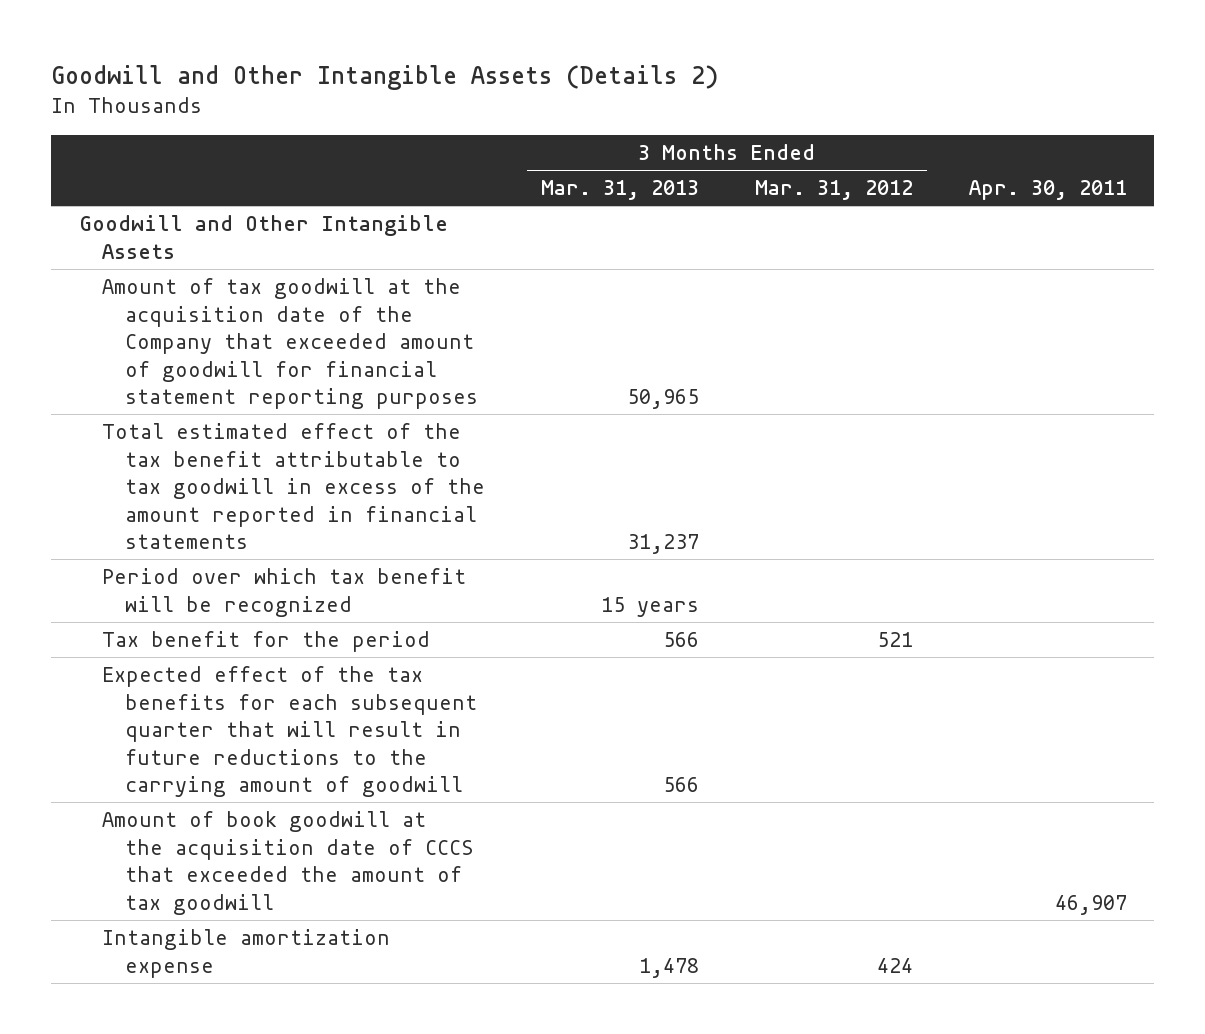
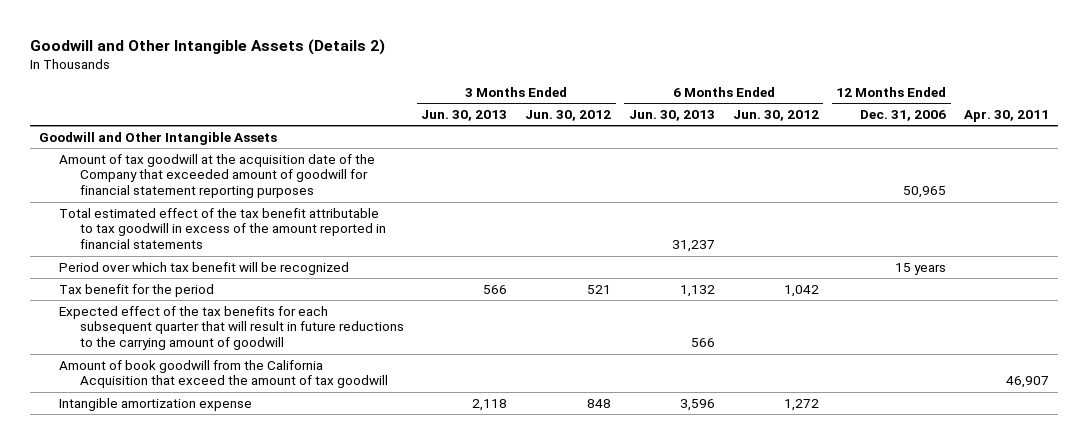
- | 3 Months Ended Mar. 31, 2013 | 3 Months Ended Mar. 31, 2012 | Apr. 30, 2011
+ | 3 Months Ended Jun. 30, 2013 | 3 Months Ended Jun. 30, 2012 | 6 Months Ended Jun. 30, 2013 | 6 Months Ended Jun. 30, 2012 | 12 Months Ended Dec. 31, 2006 | Apr. 30, 2011
- Amount of book goodwill at the acquisition date of CCCS that exceeded the amount of tax goodwill | | | 46,907
+ Amount of book goodwill from the California Acquisition that exceed the amount of tax goodwill | | | | | | 46,907

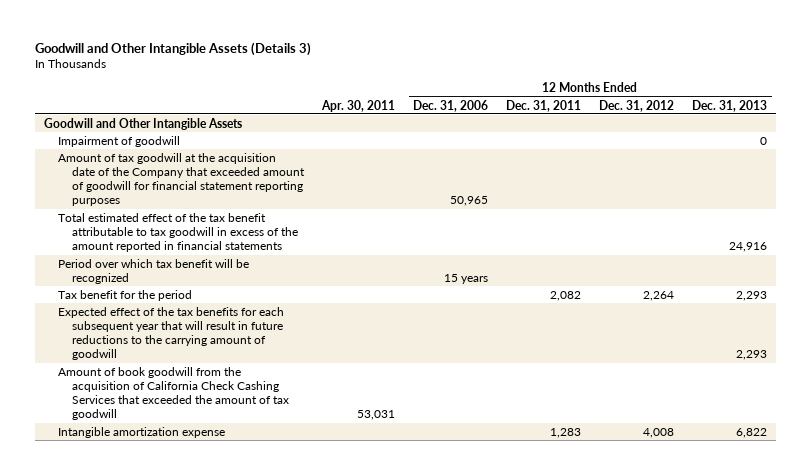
- Goodwill and Other Intangible Assets (Details 2)
+ Goodwill and Other Intangible Assets (Details 3)
- | 3 Months Ended Jun. 30, 2013 | 3 Months Ended Jun. 30, 2012 | 6 Months Ended Jun. 30, 2013 | 6 Months Ended Jun. 30, 2012 | 12 Months Ended Dec. 31, 2006 | Apr. 30, 2011
+ | Apr. 30, 2011 | 12 Months Ended Dec. 31, 2006 | 12 Months Ended Dec. 31, 2011 | 12 Months Ended Dec. 31, 2012 | 12 Months Ended Dec. 31, 2013
+ Impairment of goodwill | | | | | 0
- Expected effect of the tax benefits for each subsequent quarter that will result in future reductions to the carrying amount of goodwill | | | 566 | | |
- Amount of book goodwill from the California Acquisition that exceed the amount of tax goodwill | | | | | | 46,907
+ Expected effect of the tax benefits for each subsequent year that will result in future reductions to the carrying amount of goodwill | | | | | 2,293
+ Amount of book goodwill from the acquisition of California Check Cashing Services that exceeded the amount of tax goodwill | 53,031 | | | |

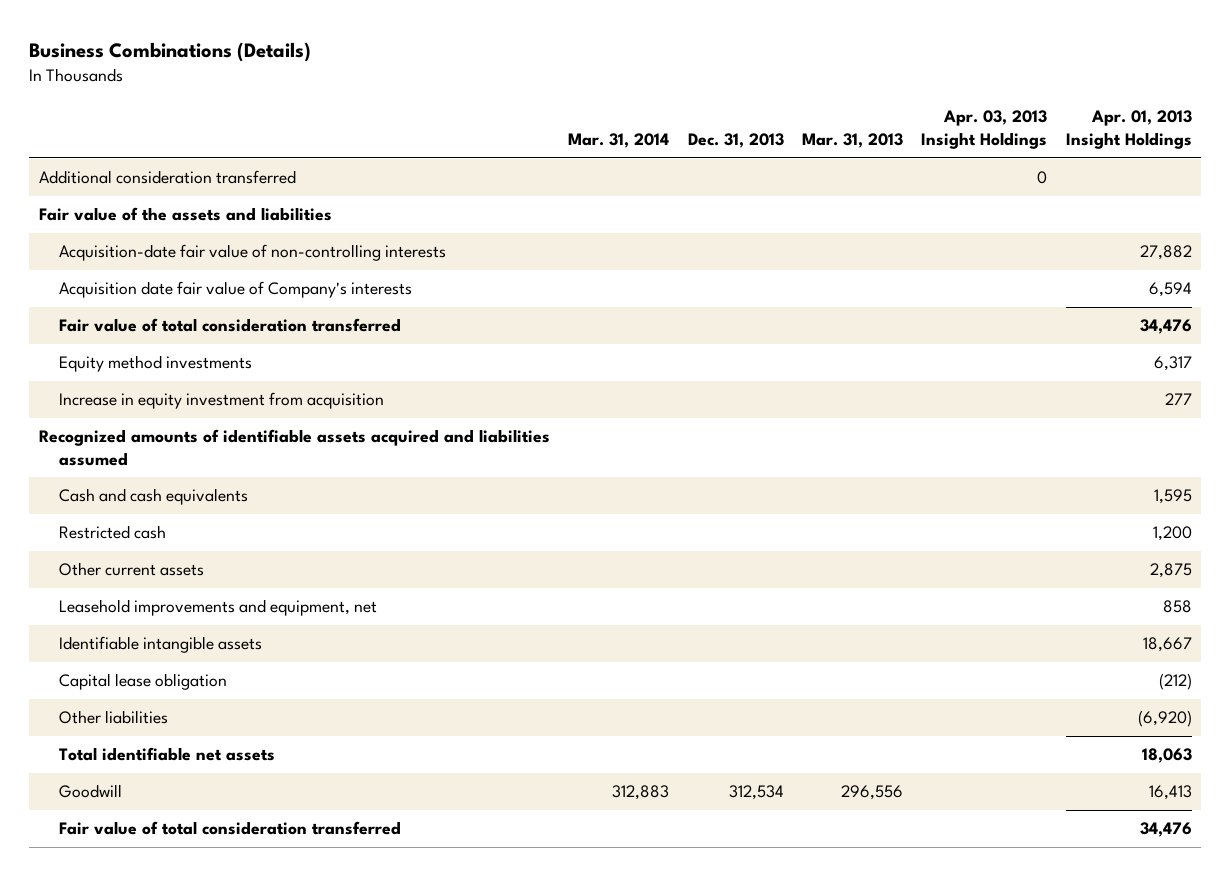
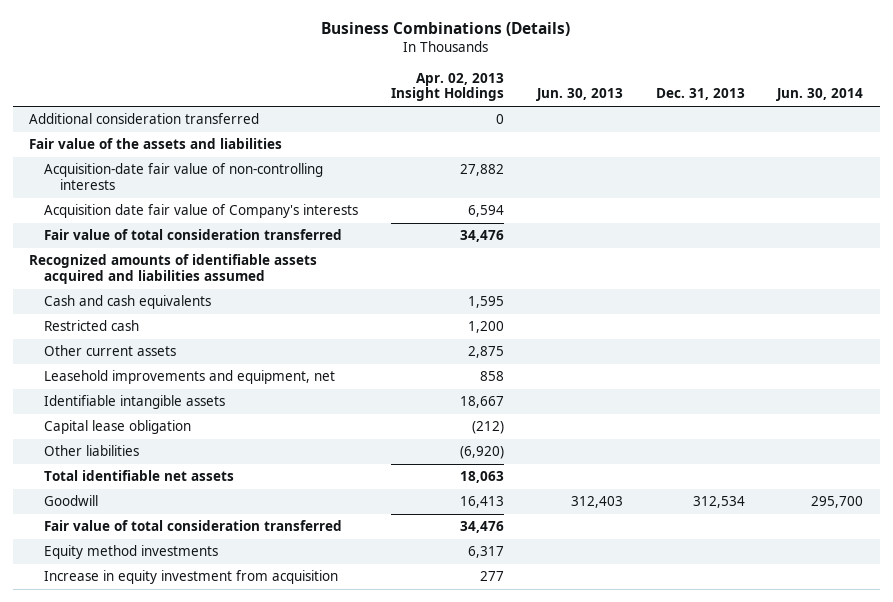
- | Mar. 31, 2014 | Dec. 31, 2013 | Mar. 31, 2013 | Apr. 03, 2013 Insight Holdings | Apr. 01, 2013 Insight Holdings
+ | Apr. 02, 2013 Insight Holdings | Jun. 30, 2013 | Dec. 31, 2013 | Jun. 30, 2014
moved down: Equity method investments | 6,317 | | |
moved down: Increase in equity investment from acquisition | 277 | | |

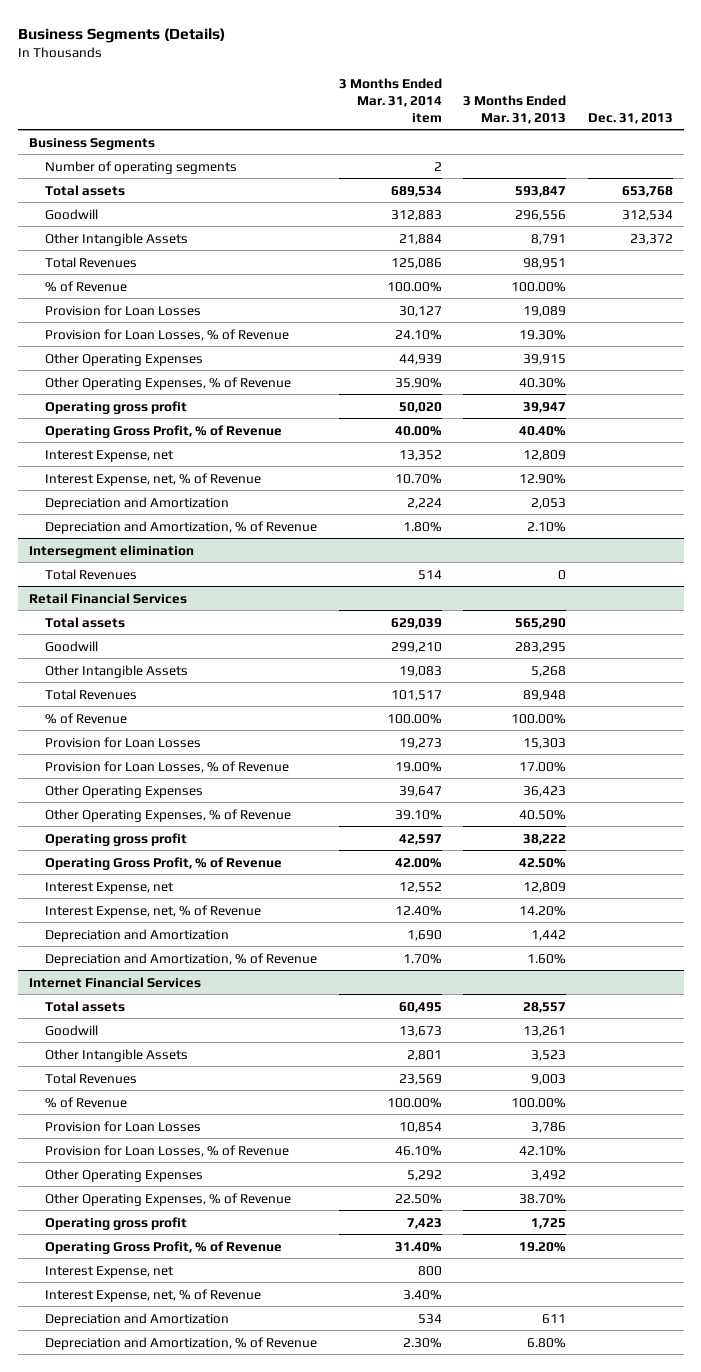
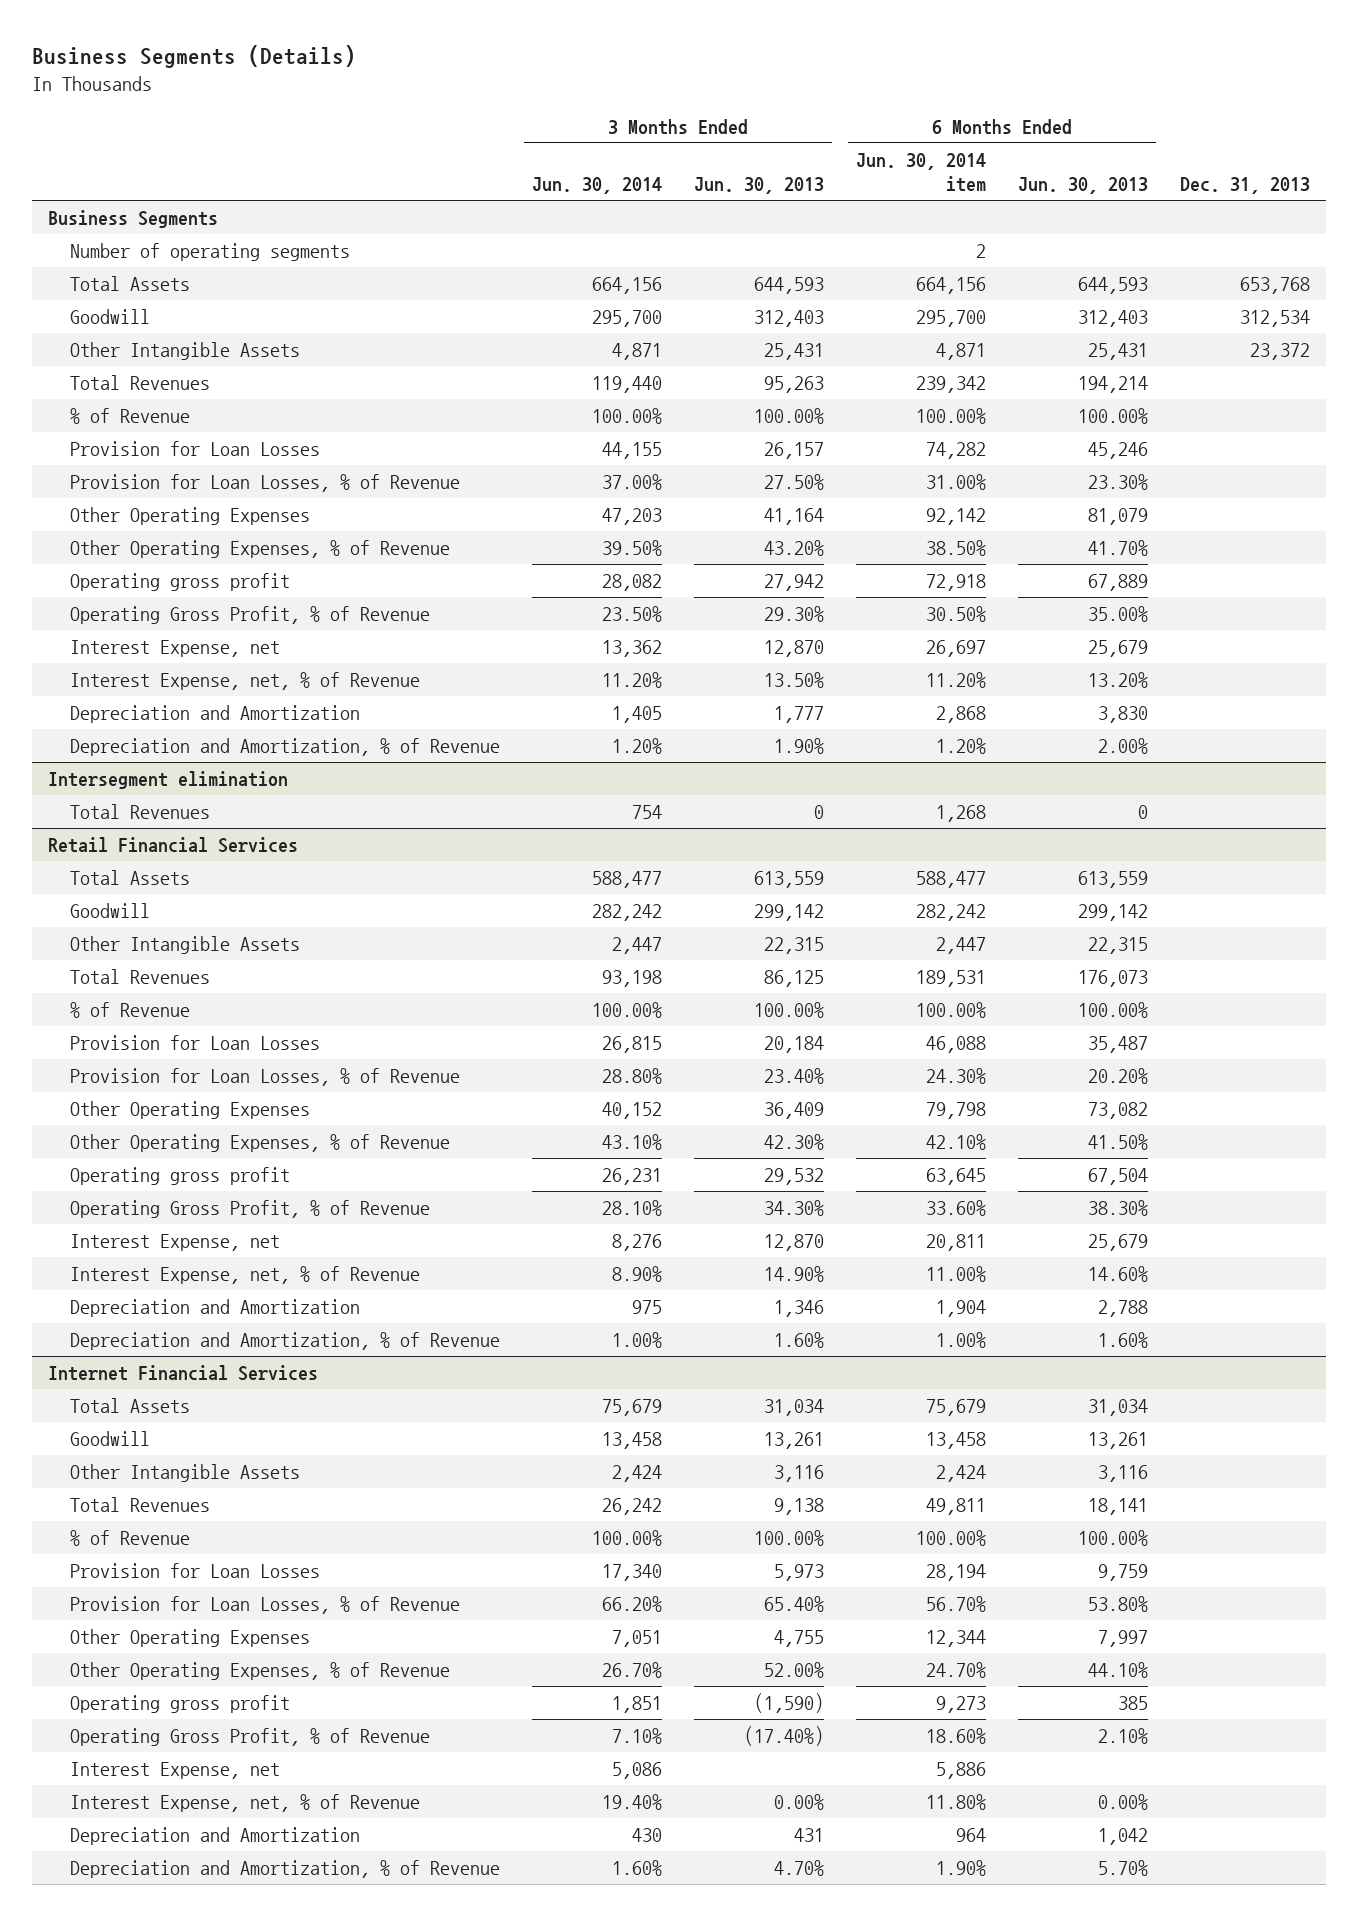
- | 3 Months Ended Mar. 31, 2014 item | 3 Months Ended Mar. 31, 2013 | Dec. 31, 2013
+ | 3 Months Ended Jun. 30, 2014 | 3 Months Ended Jun. 30, 2013 | 6 Months Ended Jun. 30, 2014 item | 6 Months Ended Jun. 30, 2013 | Dec. 31, 2013
- Total assets | 689,534 | 593,847 | 653,768
+ Total Assets | 664,156 | 644,593 | 664,156 | 644,593 | 653,768
@ Retail Financial Services
- Total assets | 629,039 | 565,290 |
+ Total Assets | 588,477 | 613,559 | 588,477 | 613,559 |
@ Internet Financial Services
- Total assets | 60,495 | 28,557 |
+ Total Assets | 75,679 | 31,034 | 75,679 | 31,034 |

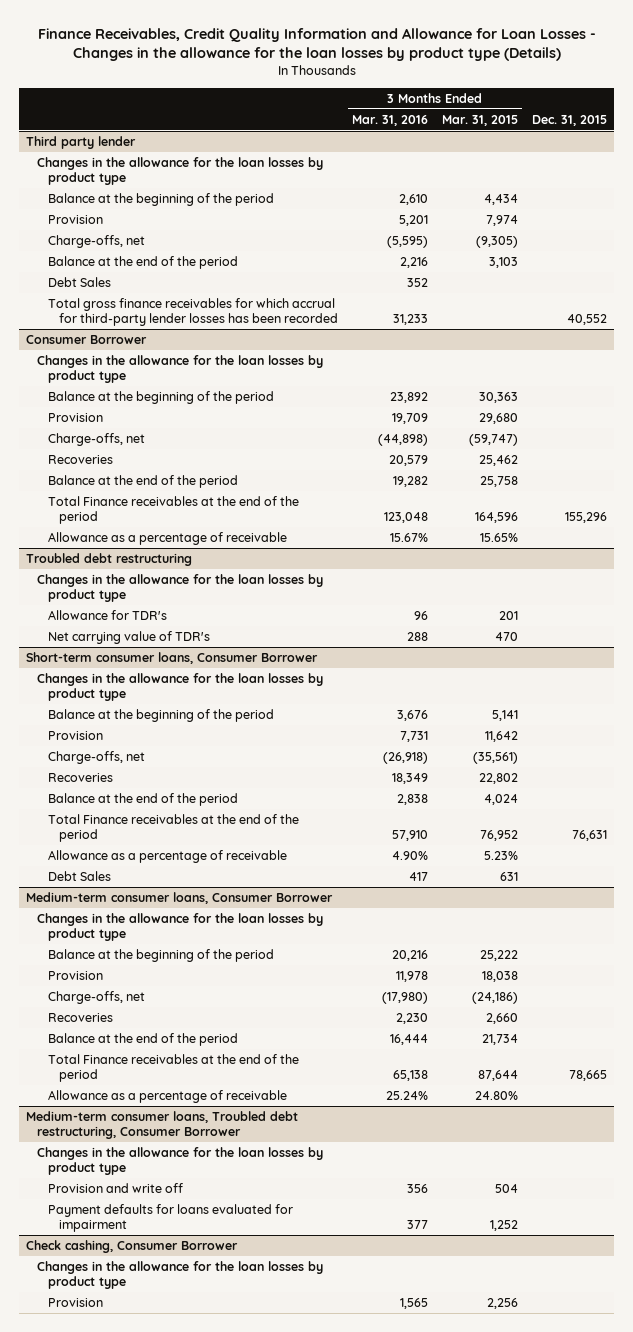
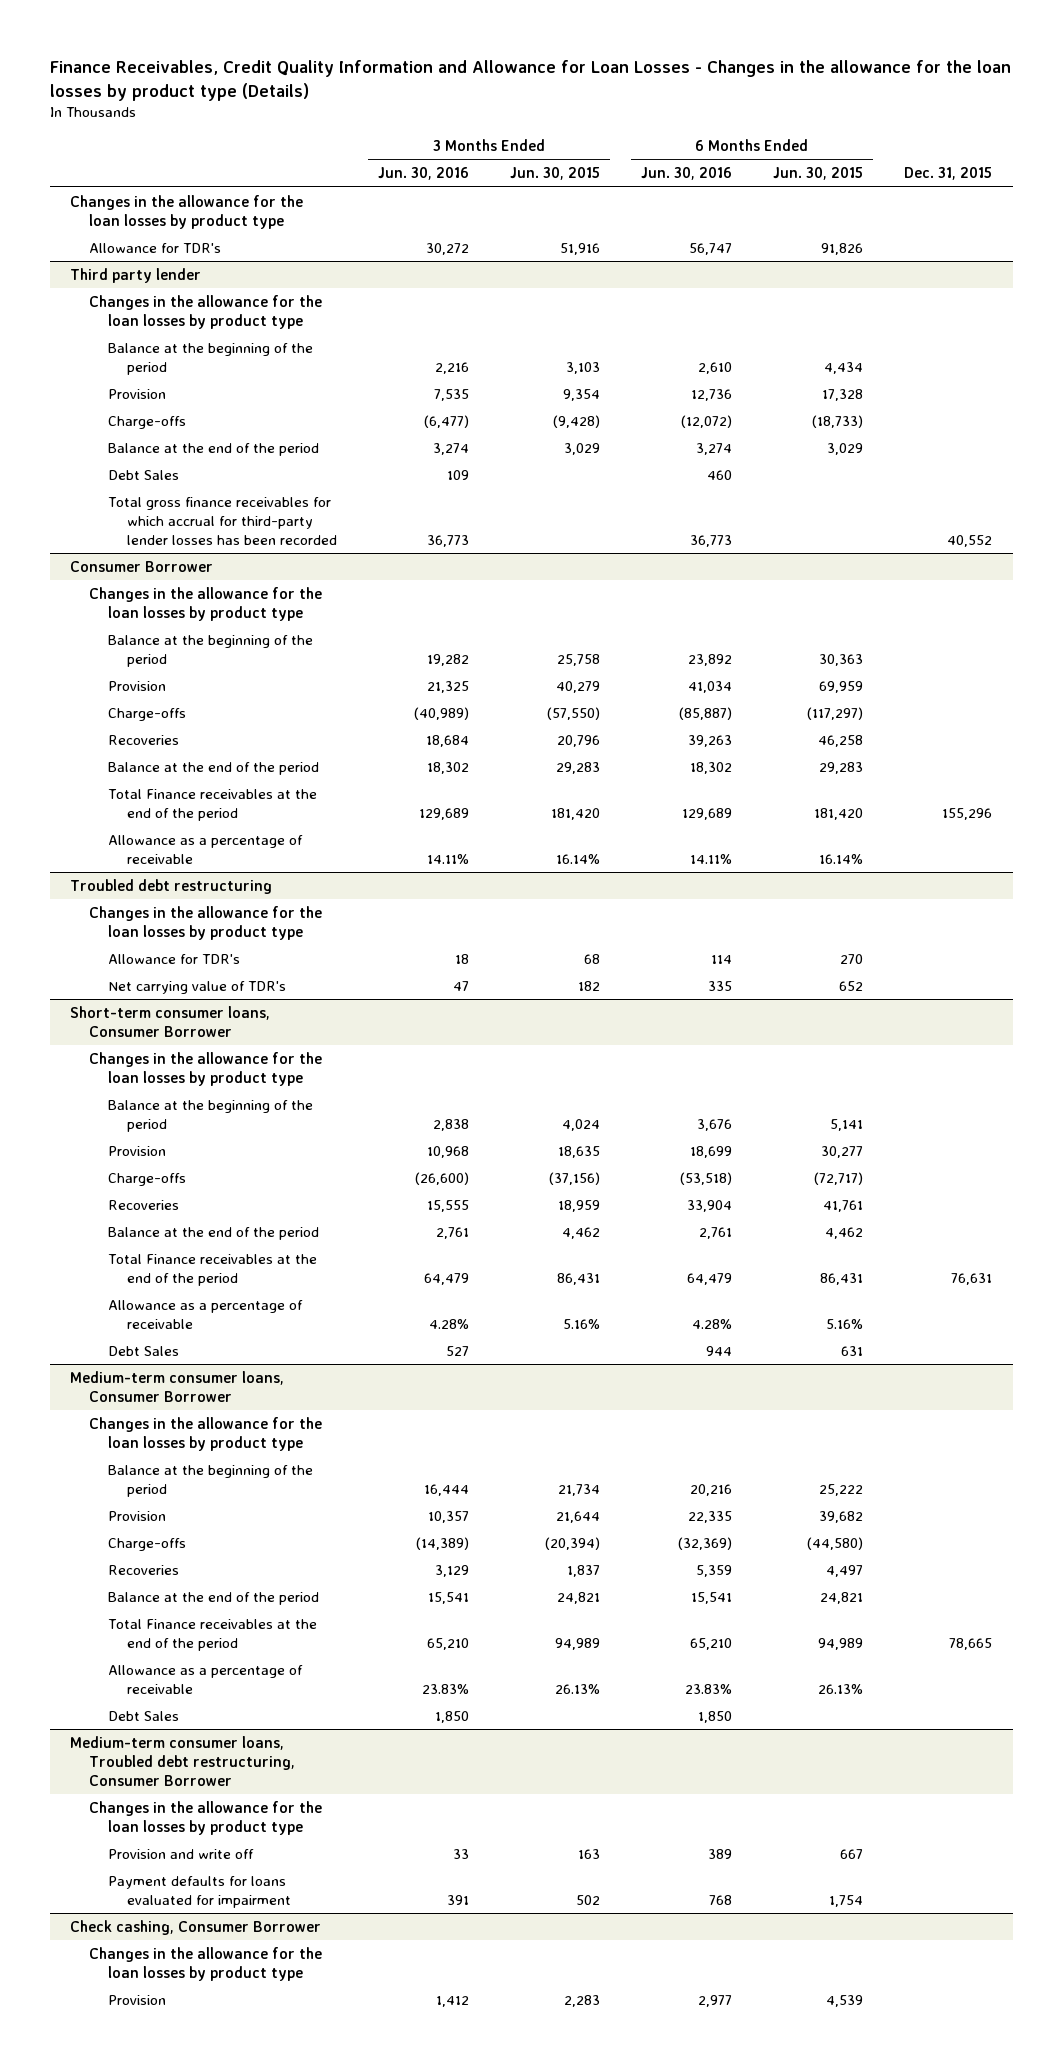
- | 3 Months Ended Mar. 31, 2016 | 3 Months Ended Mar. 31, 2015 | Dec. 31, 2015
+ | 3 Months Ended Jun. 30, 2016 | 3 Months Ended Jun. 30, 2015 | 6 Months Ended Jun. 30, 2016 | 6 Months Ended Jun. 30, 2015 | Dec. 31, 2015
+ Changes in the allowance for the loan losses by product type
+ Allowance for TDR's | 30,272 | 51,916 | 56,747 | 91,826 |
@ Third party lender
- Charge-offs, net | (5,595) | (9,305) |
+ Charge-offs | (6,477) | (9,428) | (12,072) | (18,733) |
@ Consumer Borrower
- Charge-offs, net | (44,898) | (59,747) |
+ Charge-offs | (40,989) | (57,550) | (85,887) | (117,297) |
@ Short-term consumer loans, Consumer Borrower
- Charge-offs, net | (26,918) | (35,561) |
+ Charge-offs | (26,600) | (37,156) | (53,518) | (72,717) |
@ Medium-term consumer loans, Consumer Borrower
- Charge-offs, net | (17,980) | (24,186) |
+ Charge-offs | (14,389) | (20,394) | (32,369) | (44,580) |
+ Debt Sales | 1,850 | | 1,850 | |

